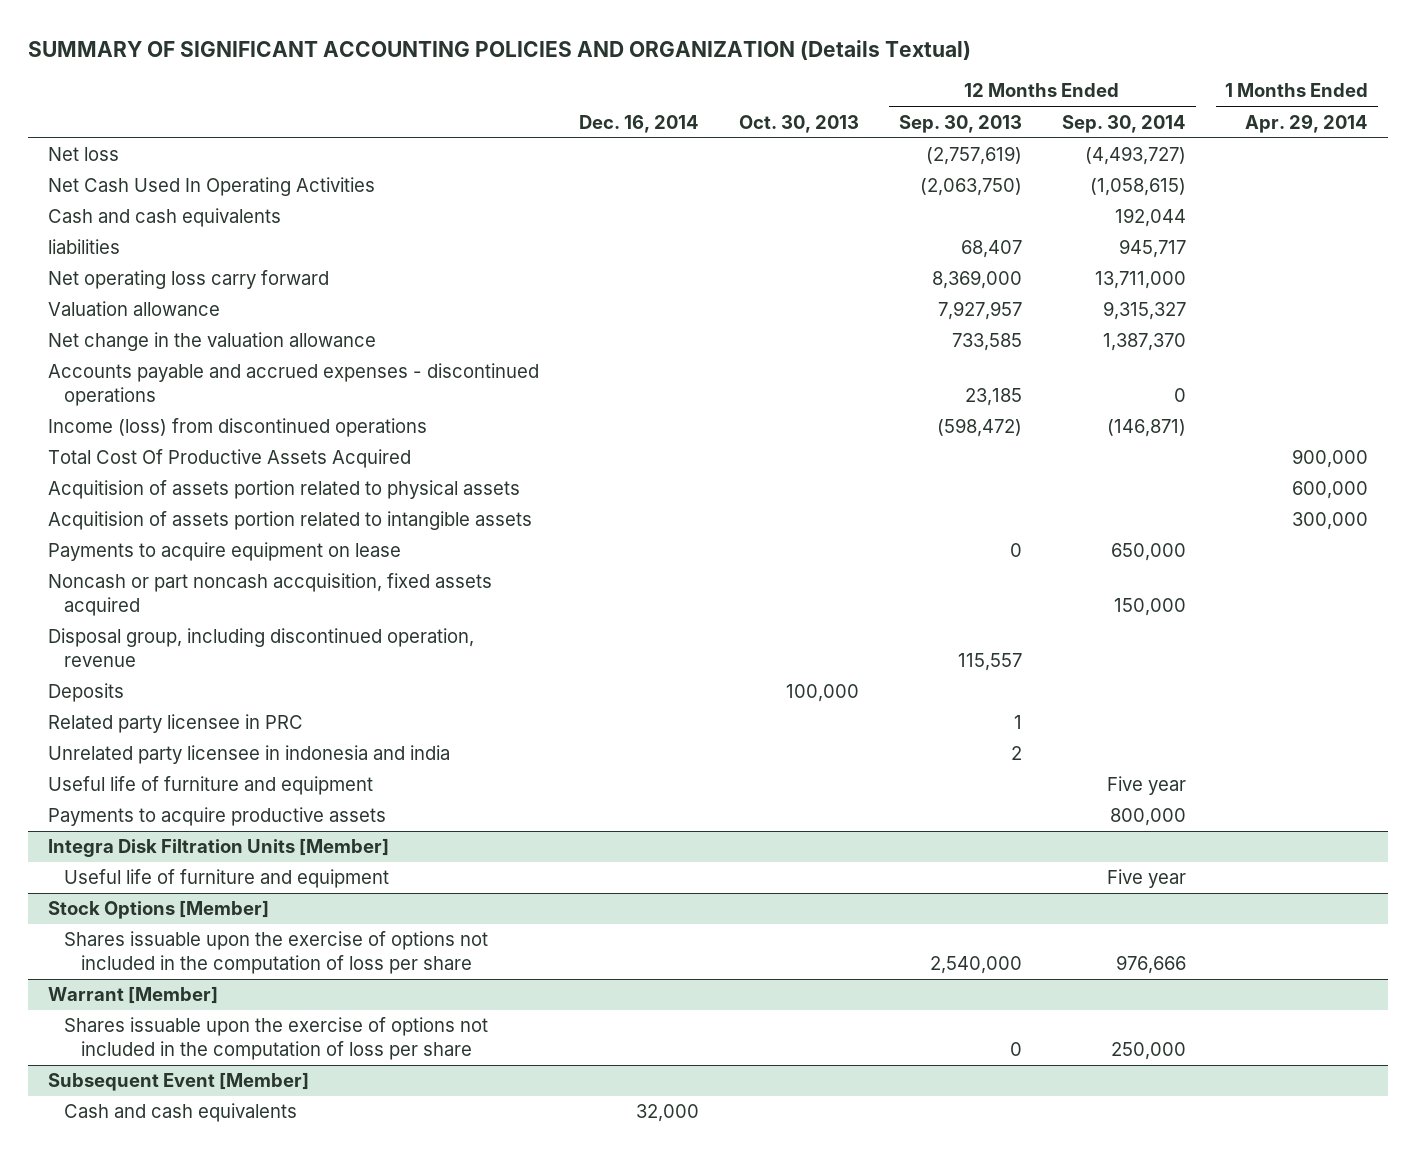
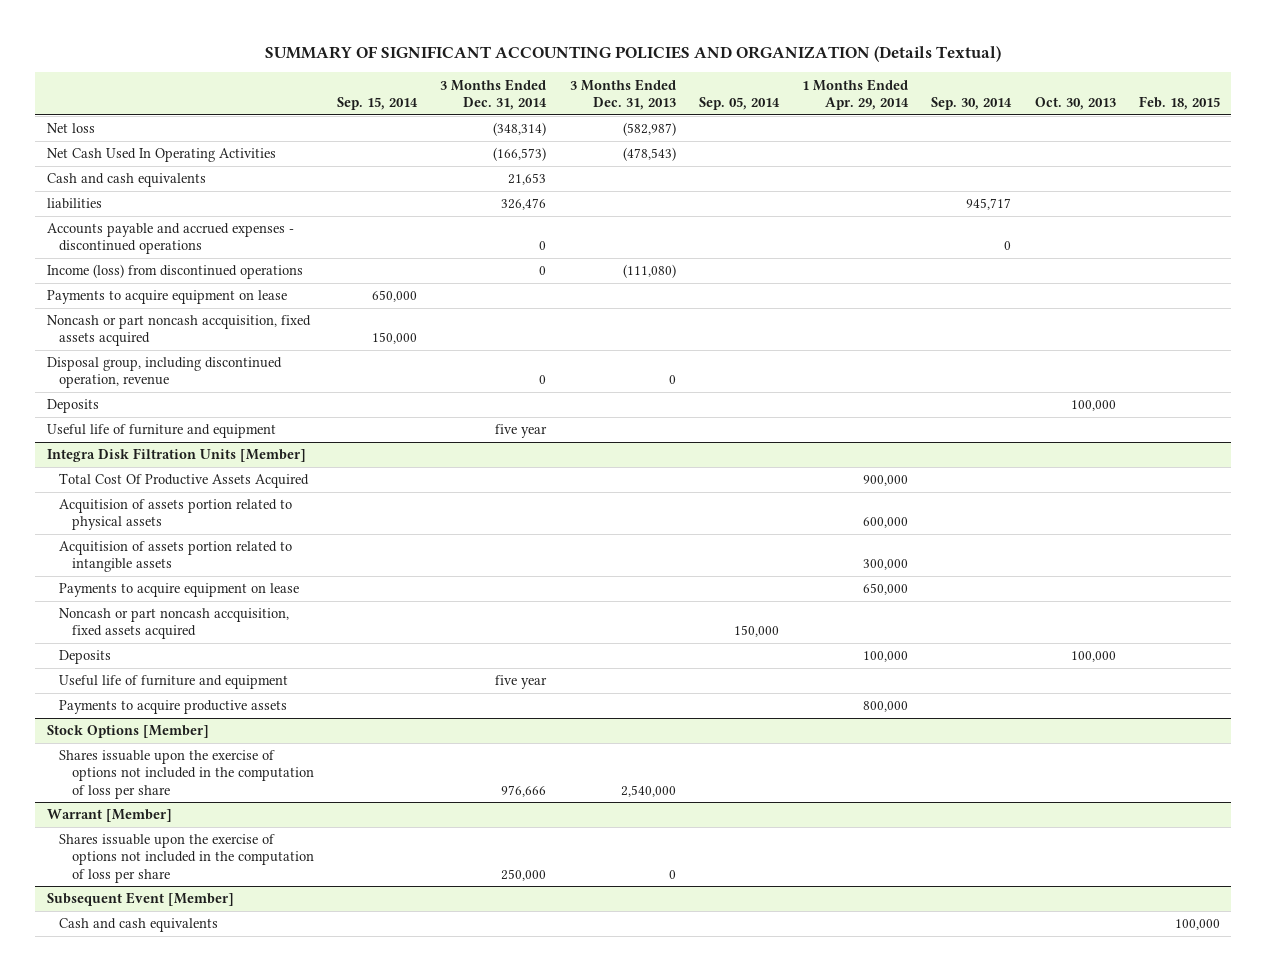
- | Dec. 16, 2014 | Oct. 30, 2013 | 12 Months Ended Sep. 30, 2013 | 12 Months Ended Sep. 30, 2014 | 1 Months Ended Apr. 29, 2014
+ | Sep. 15, 2014 | 3 Months Ended Dec. 31, 2014 | 3 Months Ended Dec. 31, 2013 | Sep. 05, 2014 | 1 Months Ended Apr. 29, 2014 | Sep. 30, 2014 | Oct. 30, 2013 | Feb. 18, 2015
- Net operating loss carry forward | | | 8,369,000 | 13,711,000 |
- Valuation allowance | | | 7,927,957 | 9,315,327 |
- Net change in the valuation allowance | | | 733,585 | 1,387,370 |
- Total Cost Of Productive Assets Acquired | | | | | 900,000
- Acquitision of assets portion related to physical assets | | | | | 600,000
- Acquitision of assets portion related to intangible assets | | | | | 300,000
- Related party licensee in PRC | | | 1 | |
- Unrelated party licensee in indonesia and india | | | 2 | |
- Payments to acquire productive assets | | | | 800,000 |
@ Integra Disk Filtration Units [Member]
+ Total Cost Of Productive Assets Acquired | | | | | 900,000 | | |
+ Acquitision of assets portion related to physical assets | | | | | 600,000 | | |
+ Acquitision of assets portion related to intangible assets | | | | | 300,000 | | |
+ Payments to acquire equipment on lease | | | | | 650,000 | | |
+ Noncash or part noncash accquisition, fixed assets acquired | | | | 150,000 | | | |
+ Deposits | | | | | 100,000 | | 100,000 |
+ Payments to acquire productive assets | | | | | 800,000 | | |

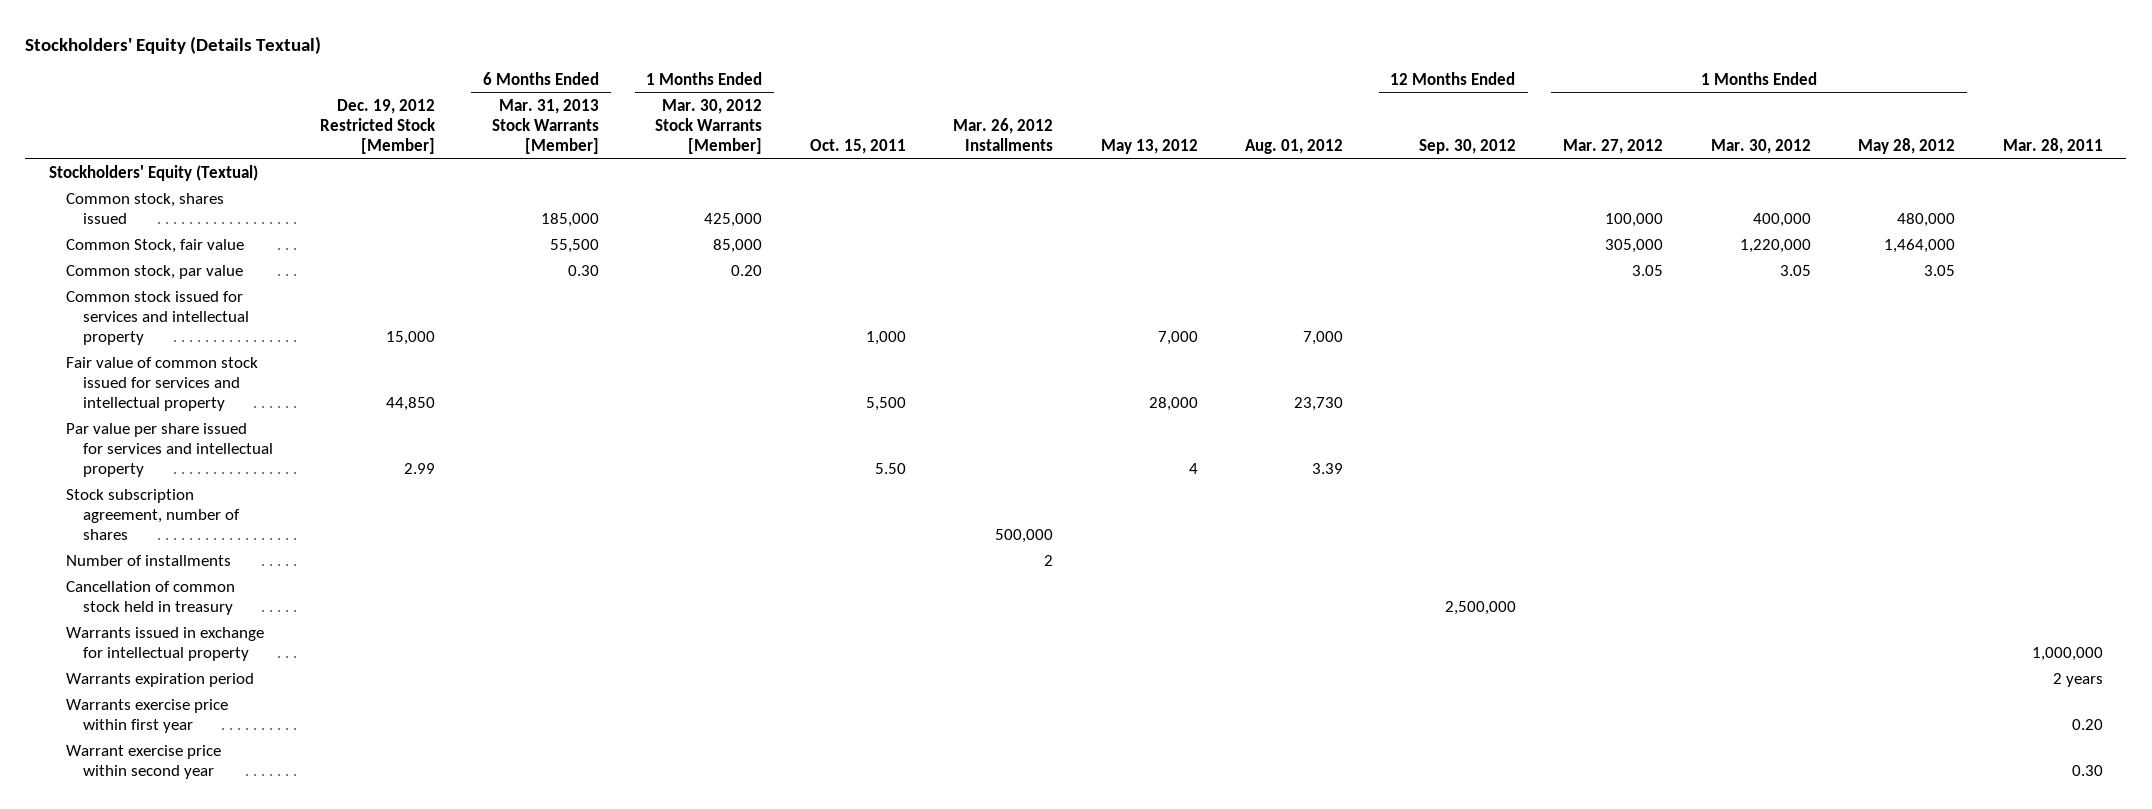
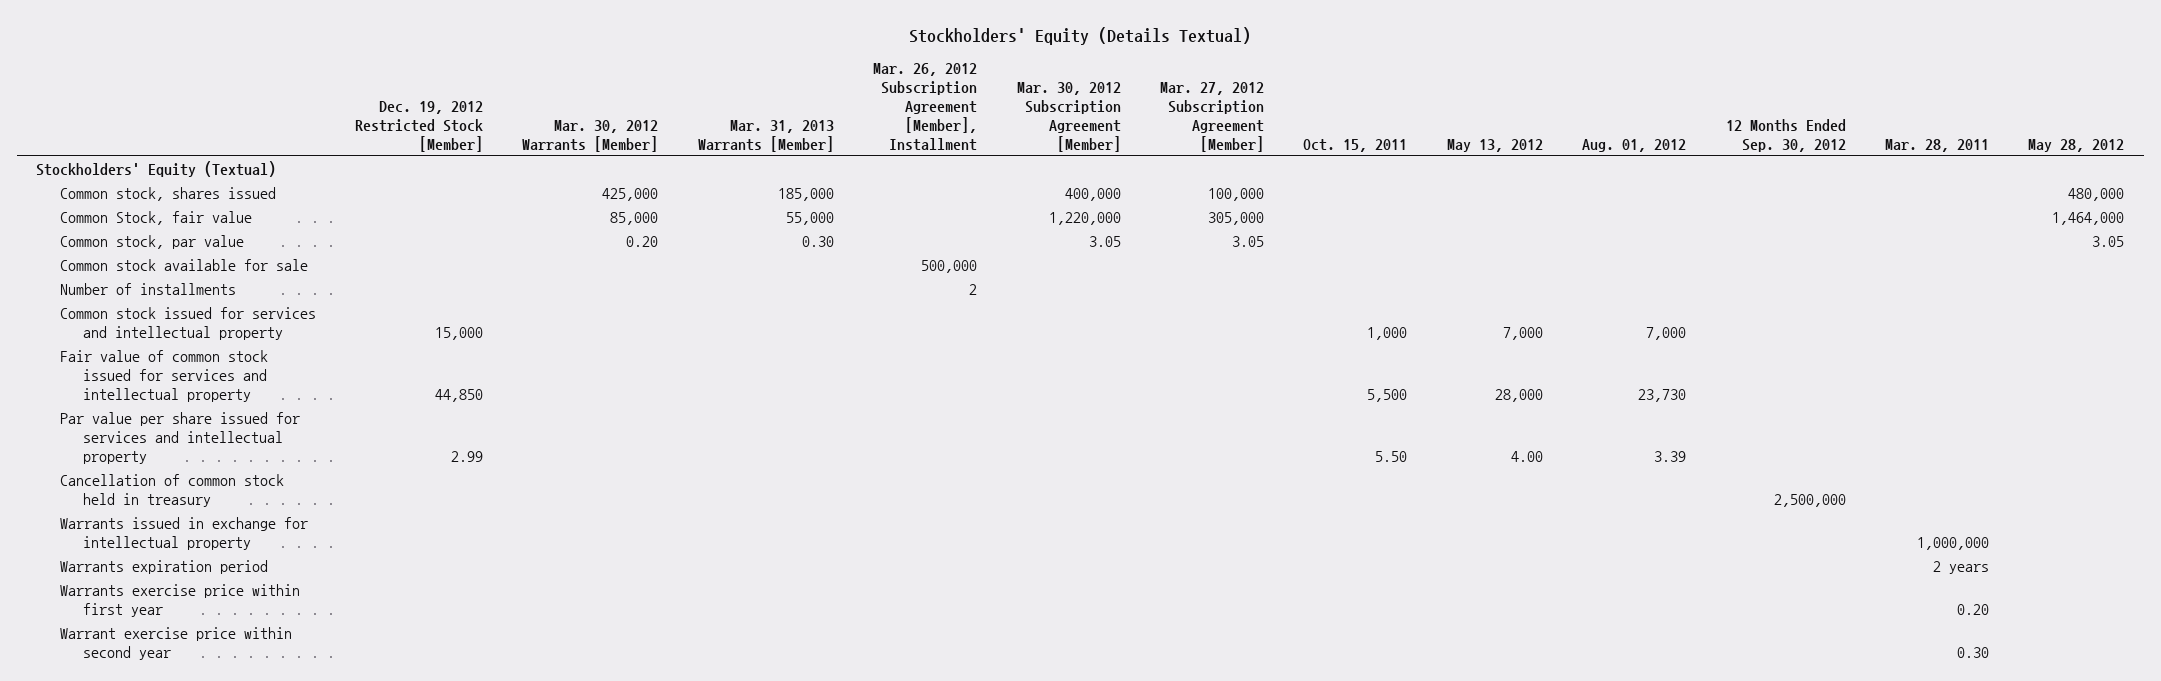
- | Dec. 19, 2012 Restricted Stock [Member] | 6 Months Ended Mar. 31, 2013 Stock Warrants [Member] | 1 Months Ended Mar. 30, 2012 Stock Warrants [Member] | Oct. 15, 2011 | Mar. 26, 2012 Installments | May 13, 2012 | Aug. 01, 2012 | 12 Months Ended Sep. 30, 2012 | 1 Months Ended Mar. 27, 2012 | 1 Months Ended Mar. 30, 2012 | 1 Months Ended May 28, 2012 | Mar. 28, 2011
+ | Dec. 19, 2012 Restricted Stock [Member] | Mar. 30, 2012 Warrants [Member] | Mar. 31, 2013 Warrants [Member] | Mar. 26, 2012 Subscription Agreement [Member], Installment | Mar. 30, 2012 Subscription Agreement [Member] | Mar. 27, 2012 Subscription Agreement [Member] | Oct. 15, 2011 | May 13, 2012 | Aug. 01, 2012 | 12 Months Ended Sep. 30, 2012 | Mar. 28, 2011 | May 28, 2012
+ Common stock available for sale | | | | 500,000 | | | | | | | |
moved up: Number of installments | | | | 2 | | | | | | | |
- Par value per share issued for services and intellectual property | 2.99 | | | 5.50 | | 4 | 3.39 | | | | |
- Stock subscription agreement, number of shares | | | | | 500,000 | | | | | | |
+ Par value per share issued for services and intellectual property | 2.99 | | | | | | 5.50 | 4.00 | 3.39 | | |

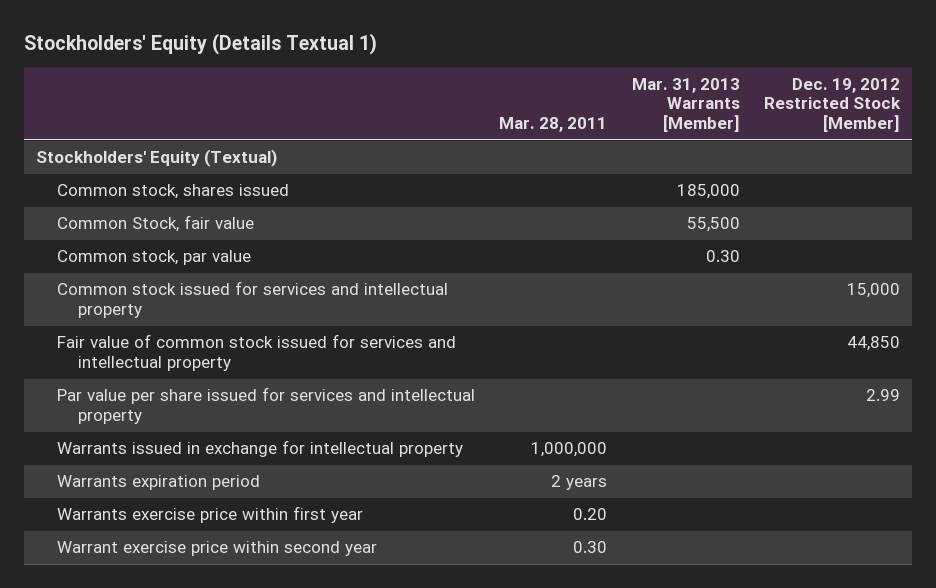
- Stockholders' Equity (Details Textual)
+ Stockholders' Equity (Details Textual 1)
- | Dec. 19, 2012 Restricted Stock [Member] | Mar. 30, 2012 Warrants [Member] | Mar. 31, 2013 Warrants [Member] | Mar. 26, 2012 Subscription Agreement [Member], Installment | Mar. 30, 2012 Subscription Agreement [Member] | Mar. 27, 2012 Subscription Agreement [Member] | Oct. 15, 2011 | May 13, 2012 | Aug. 01, 2012 | 12 Months Ended Sep. 30, 2012 | Mar. 28, 2011 | May 28, 2012
+ | Mar. 28, 2011 | Mar. 31, 2013 Warrants [Member] | Dec. 19, 2012 Restricted Stock [Member]
- Common Stock, fair value | | 85,000 | 55,000 | | 1,220,000 | 305,000 | | | | | | 1,464,000
+ Common Stock, fair value | | 55,500 |
- Common stock available for sale | | | | 500,000 | | | | | | | |
- Number of installments | | | | 2 | | | | | | | |
- Cancellation of common stock held in treasury | | | | | | | | | | 2,500,000 | |

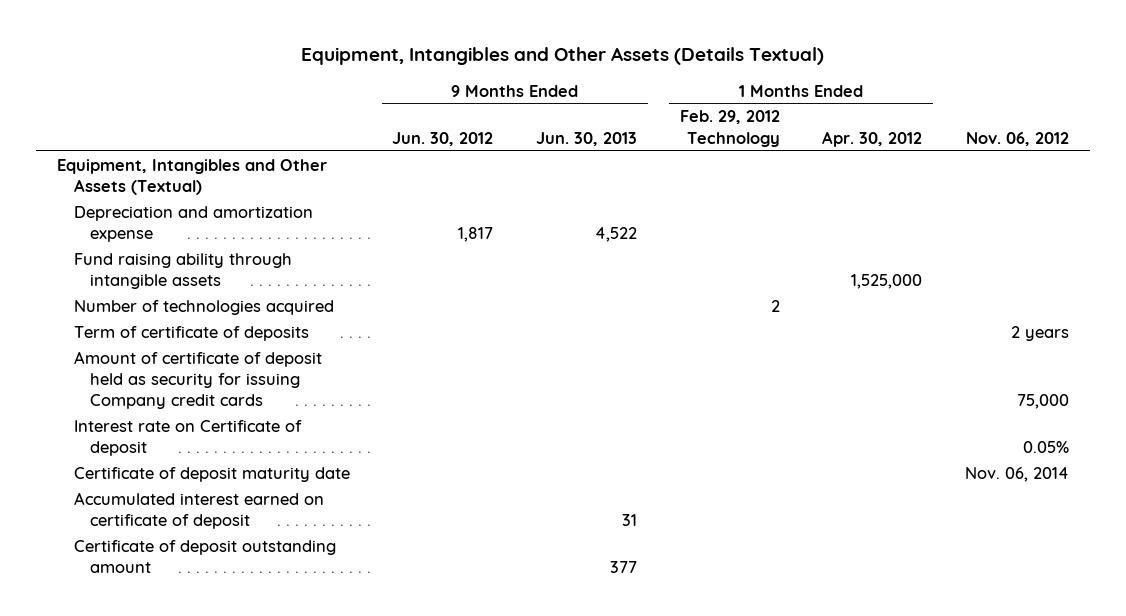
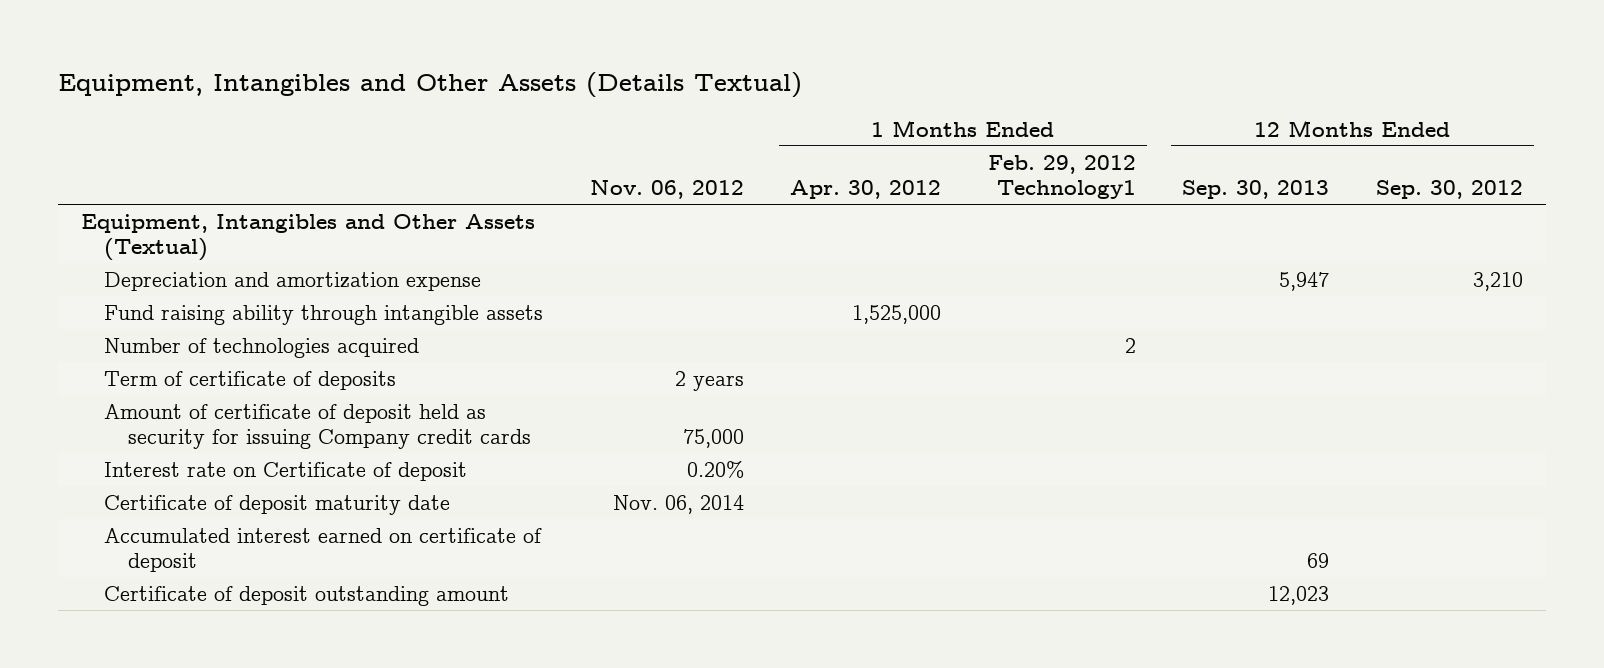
- | 9 Months Ended Jun. 30, 2012 | 9 Months Ended Jun. 30, 2013 | 1 Months Ended Feb. 29, 2012 Technology | 1 Months Ended Apr. 30, 2012 | Nov. 06, 2012
+ | Nov. 06, 2012 | 1 Months Ended Apr. 30, 2012 | 1 Months Ended Feb. 29, 2012 Technology1 | 12 Months Ended Sep. 30, 2013 | 12 Months Ended Sep. 30, 2012
- Interest rate on Certificate of deposit | | | | | 0.05%
+ Interest rate on Certificate of deposit | 0.20% | | | |

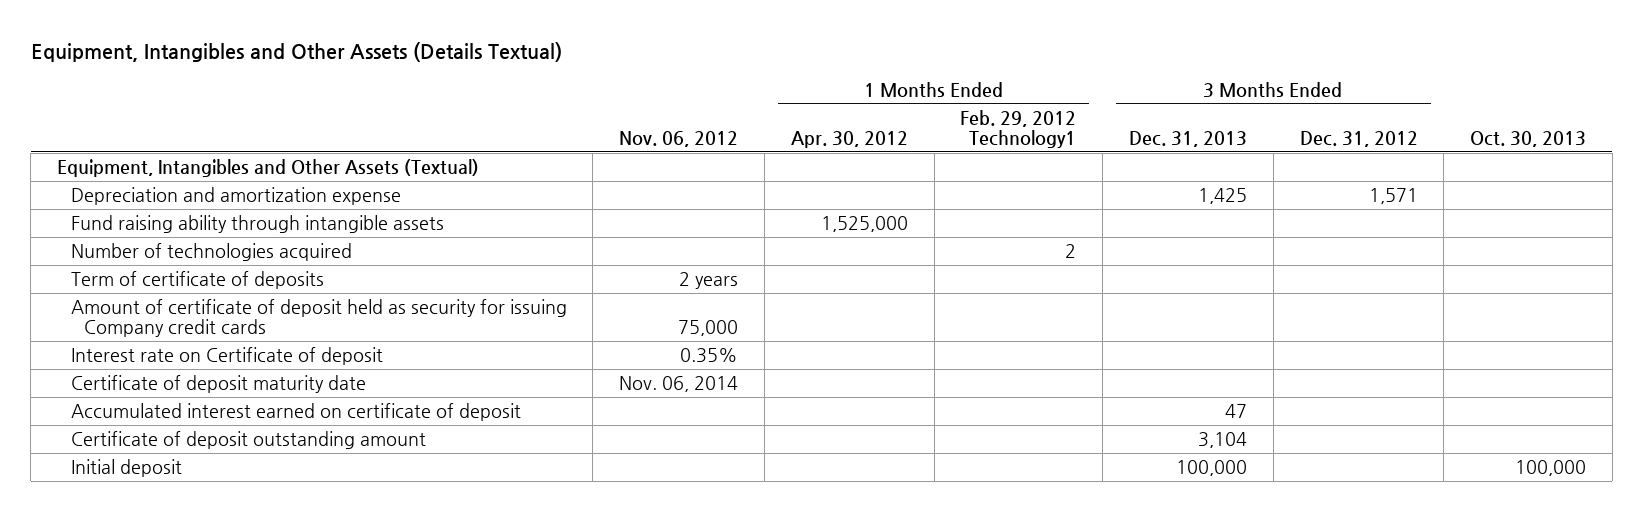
- | Nov. 06, 2012 | 1 Months Ended Apr. 30, 2012 | 1 Months Ended Feb. 29, 2012 Technology1 | 12 Months Ended Sep. 30, 2013 | 12 Months Ended Sep. 30, 2012
+ | Nov. 06, 2012 | 1 Months Ended Apr. 30, 2012 | 1 Months Ended Feb. 29, 2012 Technology1 | 3 Months Ended Dec. 31, 2013 | 3 Months Ended Dec. 31, 2012 | Oct. 30, 2013
- Interest rate on Certificate of deposit | 0.20% | | | |
+ Interest rate on Certificate of deposit | 0.35% | | | | |
+ Initial deposit | | | | 100,000 | | 100,000

